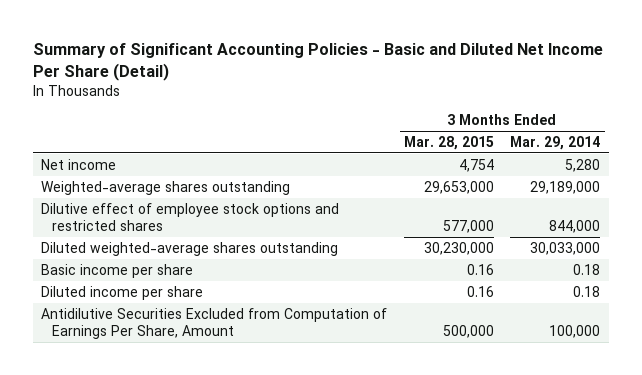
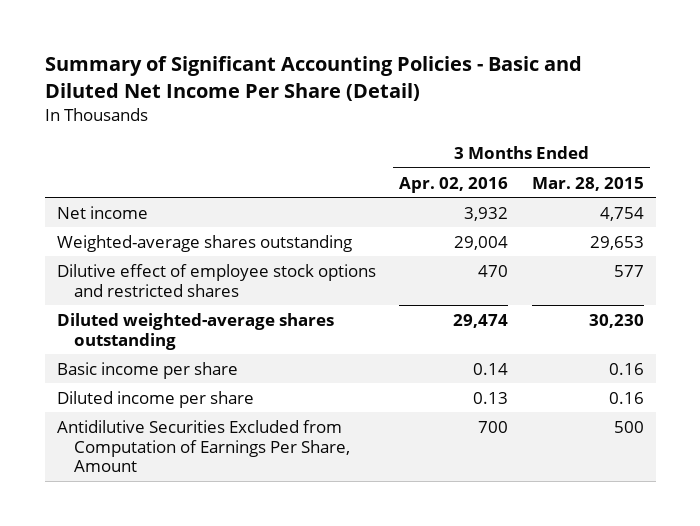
- | 3 Months Ended Mar. 28, 2015 | 3 Months Ended Mar. 29, 2014
+ | 3 Months Ended Apr. 02, 2016 | 3 Months Ended Mar. 28, 2015
- Weighted-average shares outstanding | 29,653,000 | 29,189,000
- Dilutive effect of employee stock options and restricted shares | 577,000 | 844,000
- Diluted weighted-average shares outstanding | 30,230,000 | 30,033,000
+ Weighted-average shares outstanding | 29,004 | 29,653
+ Dilutive effect of employee stock options and restricted shares | 470 | 577
+ Diluted weighted-average shares outstanding | 29,474 | 30,230
- Antidilutive Securities Excluded from Computation of Earnings Per Share, Amount | 500,000 | 100,000
+ Antidilutive Securities Excluded from Computation of Earnings Per Share, Amount | 700 | 500

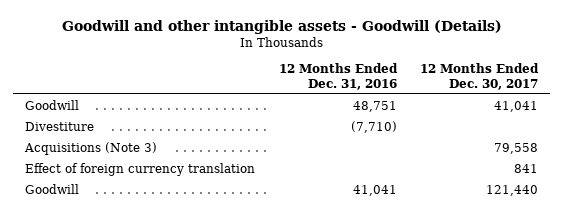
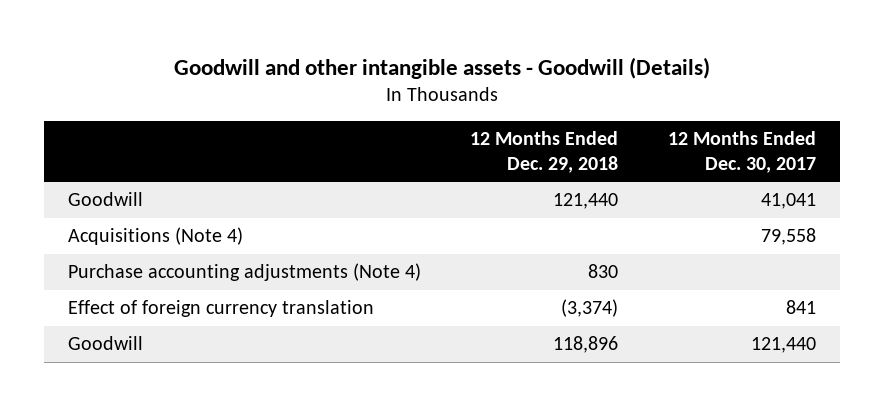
- | 12 Months Ended Dec. 31, 2016 | 12 Months Ended Dec. 30, 2017
+ | 12 Months Ended Dec. 29, 2018 | 12 Months Ended Dec. 30, 2017
- Divestiture | (7,710) |
- Acquisitions (Note 3) | | 79,558
+ Acquisitions (Note 4) | | 79,558
+ Purchase accounting adjustments (Note 4) | 830 |

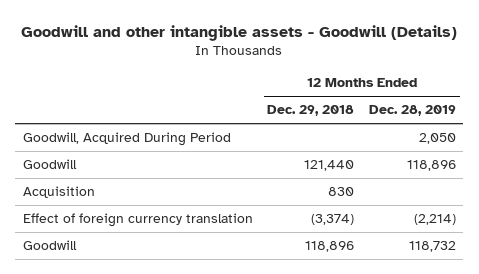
- | 12 Months Ended Dec. 29, 2018 | 12 Months Ended Dec. 30, 2017
+ | 12 Months Ended Dec. 29, 2018 | 12 Months Ended Dec. 28, 2019
+ Goodwill, Acquired During Period | | 2,050
- Acquisitions (Note 4) | | 79,558
- Purchase accounting adjustments (Note 4) | 830 |
+ Acquisition | 830 |

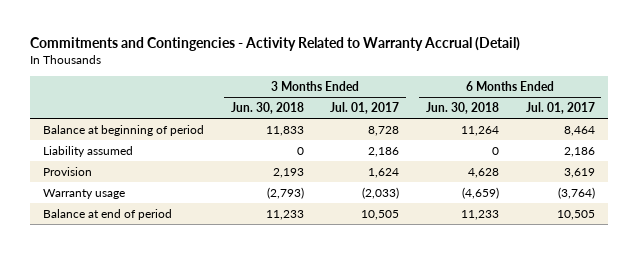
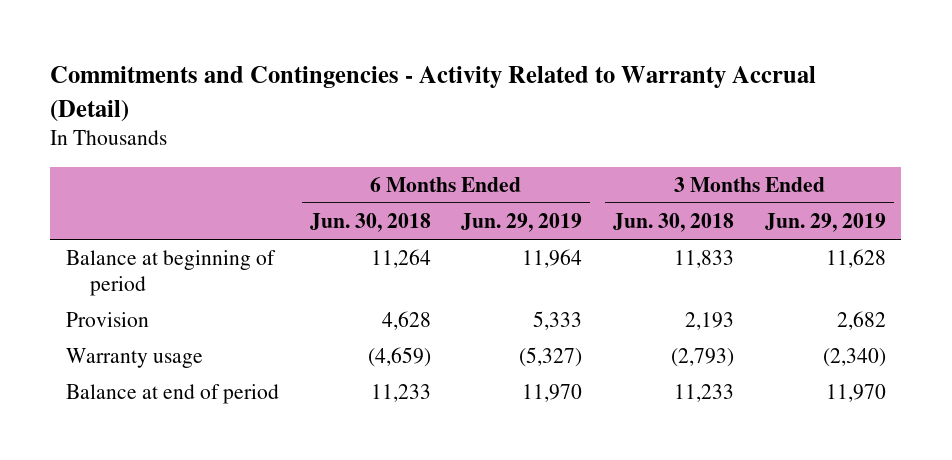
- | 3 Months Ended Jun. 30, 2018 | 3 Months Ended Jul. 01, 2017 | 6 Months Ended Jun. 30, 2018 | 6 Months Ended Jul. 01, 2017
+ | 6 Months Ended Jun. 30, 2018 | 6 Months Ended Jun. 29, 2019 | 3 Months Ended Jun. 30, 2018 | 3 Months Ended Jun. 29, 2019
- Liability assumed | 0 | 2,186 | 0 | 2,186

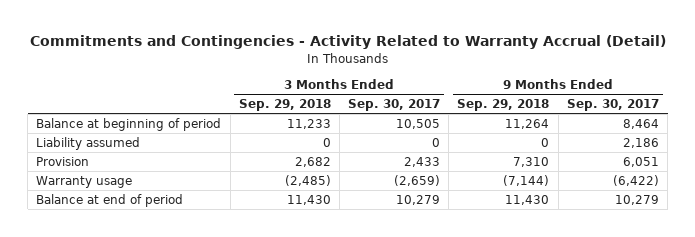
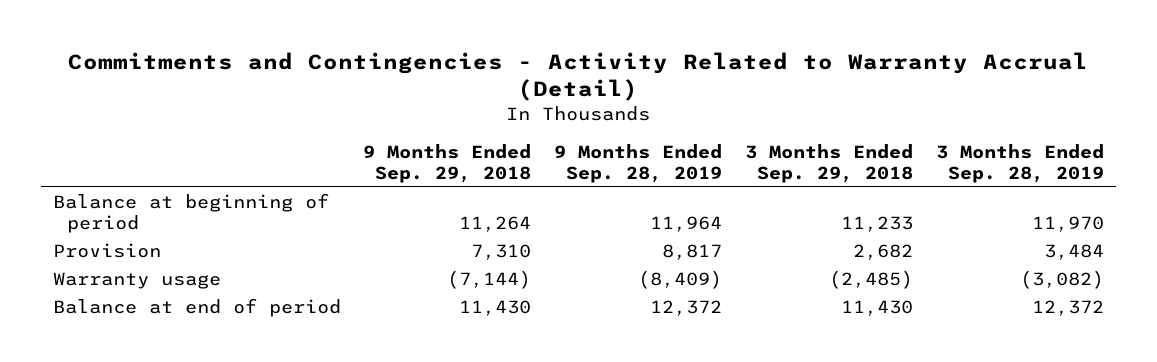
- | 3 Months Ended Sep. 29, 2018 | 3 Months Ended Sep. 30, 2017 | 9 Months Ended Sep. 29, 2018 | 9 Months Ended Sep. 30, 2017
+ | 9 Months Ended Sep. 29, 2018 | 9 Months Ended Sep. 28, 2019 | 3 Months Ended Sep. 29, 2018 | 3 Months Ended Sep. 28, 2019
- Liability assumed | 0 | 0 | 0 | 2,186

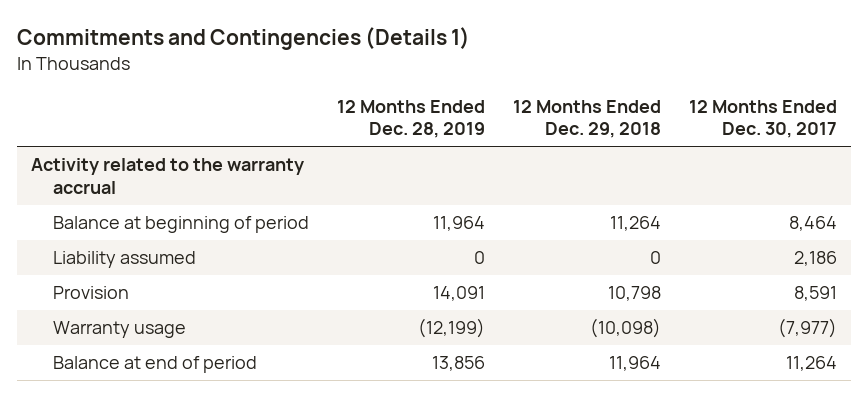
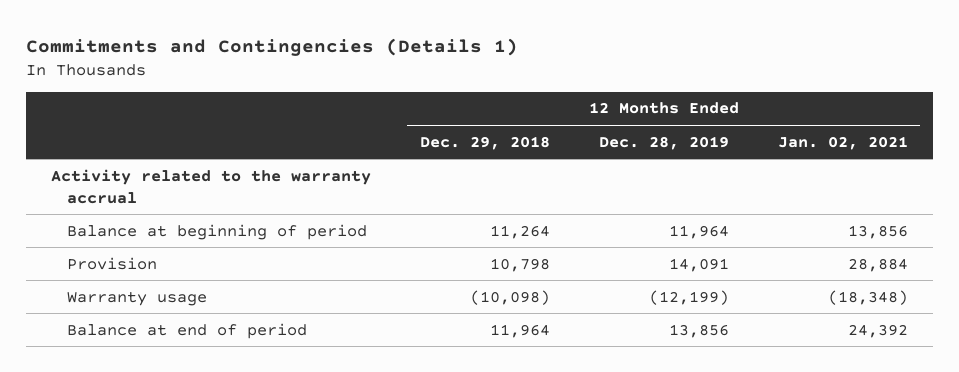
- | 12 Months Ended Dec. 28, 2019 | 12 Months Ended Dec. 29, 2018 | 12 Months Ended Dec. 30, 2017
+ | 12 Months Ended Dec. 29, 2018 | 12 Months Ended Dec. 28, 2019 | 12 Months Ended Jan. 02, 2021
- Liability assumed | 0 | 0 | 2,186

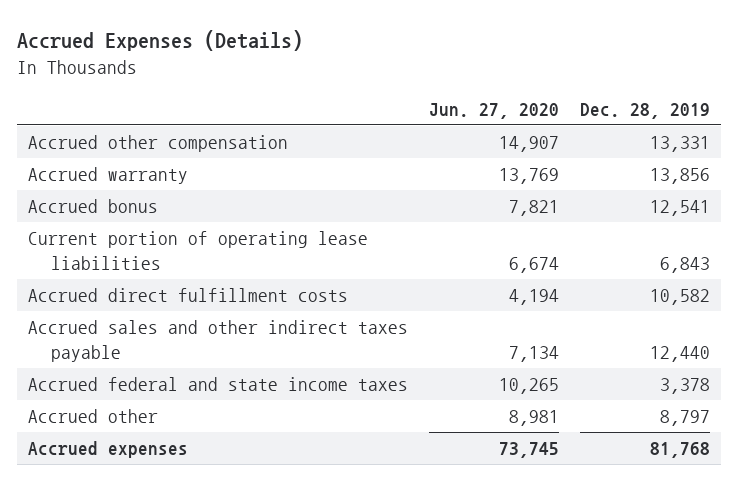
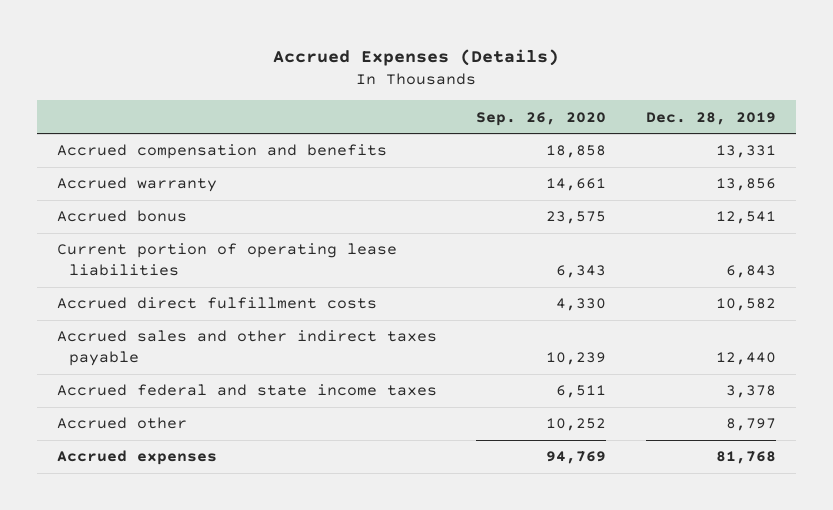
- | Jun. 27, 2020 | Dec. 28, 2019
+ | Sep. 26, 2020 | Dec. 28, 2019
- Accrued other compensation | 14,907 | 13,331
+ Accrued compensation and benefits | 18,858 | 13,331

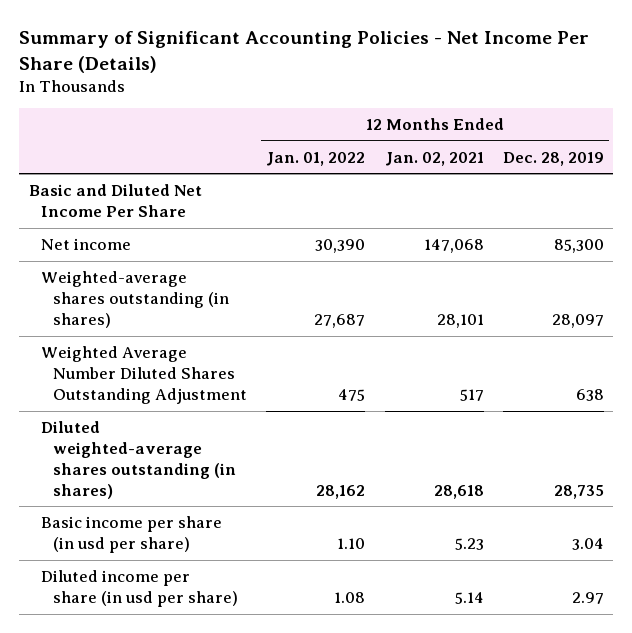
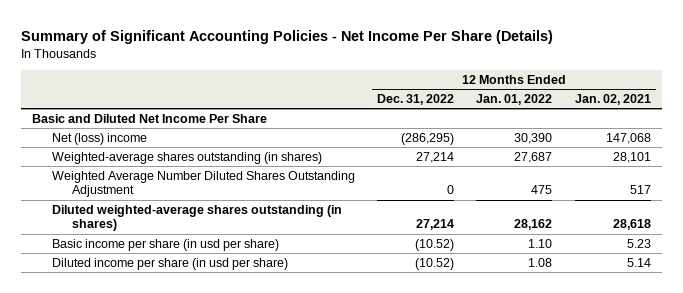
- | 12 Months Ended Jan. 01, 2022 | 12 Months Ended Jan. 02, 2021 | 12 Months Ended Dec. 28, 2019
+ | 12 Months Ended Dec. 31, 2022 | 12 Months Ended Jan. 01, 2022 | 12 Months Ended Jan. 02, 2021
- Net income | 30,390 | 147,068 | 85,300
+ Net (loss) income | (286,295) | 30,390 | 147,068

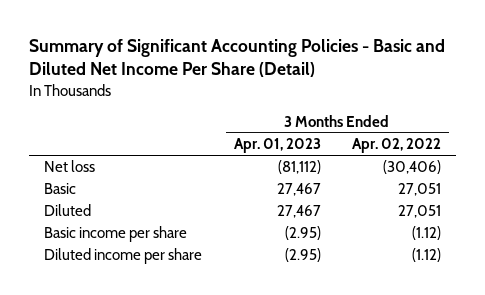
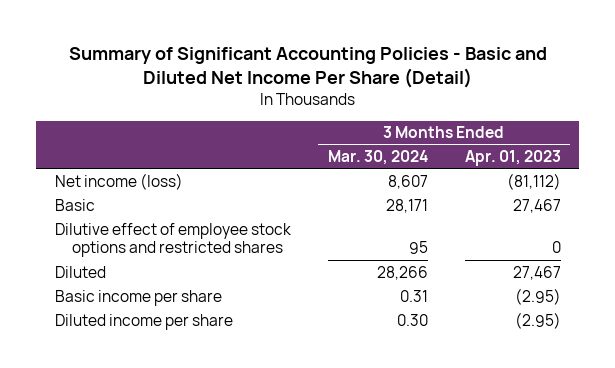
- | 3 Months Ended Apr. 01, 2023 | 3 Months Ended Apr. 02, 2022
+ | 3 Months Ended Mar. 30, 2024 | 3 Months Ended Apr. 01, 2023
- Net loss | (81,112) | (30,406)
+ Net income (loss) | 8,607 | (81,112)
+ Dilutive effect of employee stock options and restricted shares | 95 | 0

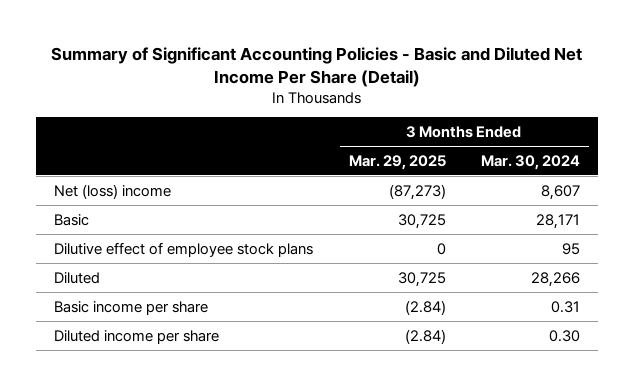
- | 3 Months Ended Mar. 30, 2024 | 3 Months Ended Apr. 01, 2023
+ | 3 Months Ended Mar. 29, 2025 | 3 Months Ended Mar. 30, 2024
- Net income (loss) | 8,607 | (81,112)
+ Net (loss) income | (87,273) | 8,607
- Dilutive effect of employee stock options and restricted shares | 95 | 0
+ Dilutive effect of employee stock plans | 0 | 95

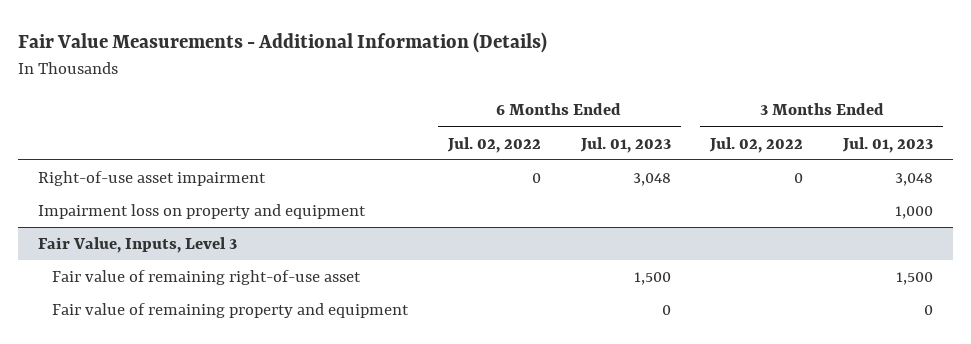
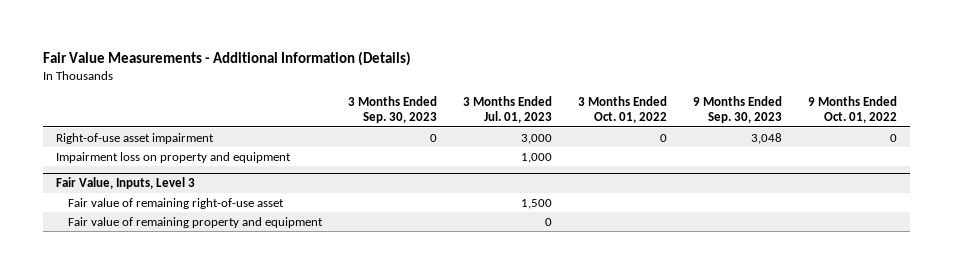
- | 6 Months Ended Jul. 02, 2022 | 6 Months Ended Jul. 01, 2023 | 3 Months Ended Jul. 02, 2022 | 3 Months Ended Jul. 01, 2023
+ | 3 Months Ended Sep. 30, 2023 | 3 Months Ended Jul. 01, 2023 | 3 Months Ended Oct. 01, 2022 | 9 Months Ended Sep. 30, 2023 | 9 Months Ended Oct. 01, 2022
- Right-of-use asset impairment | 0 | 3,048 | 0 | 3,048
+ Right-of-use asset impairment | 0 | 3,000 | 0 | 3,048 | 0

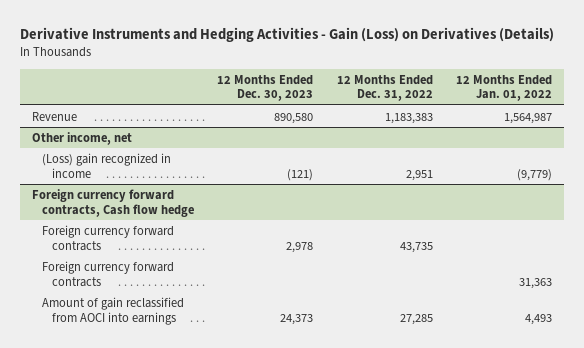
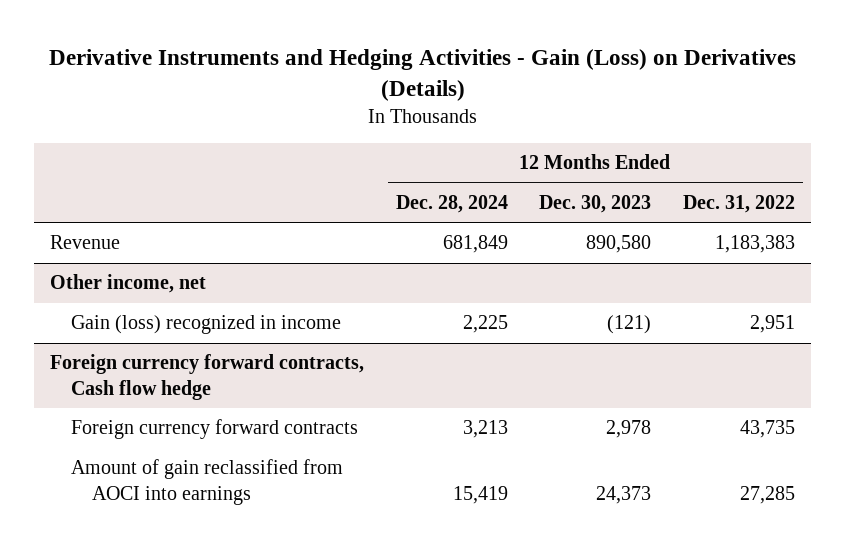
- | 12 Months Ended Dec. 30, 2023 | 12 Months Ended Dec. 31, 2022 | 12 Months Ended Jan. 01, 2022
+ | 12 Months Ended Dec. 28, 2024 | 12 Months Ended Dec. 30, 2023 | 12 Months Ended Dec. 31, 2022
@ Other income, net
- (Loss) gain recognized in income | (121) | 2,951 | (9,779)
+ Gain (loss) recognized in income | 2,225 | (121) | 2,951
@ Foreign currency forward contracts, Cash flow hedge
- Foreign currency forward contracts | | | 31,363

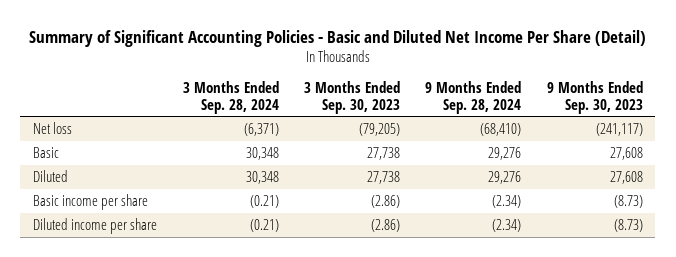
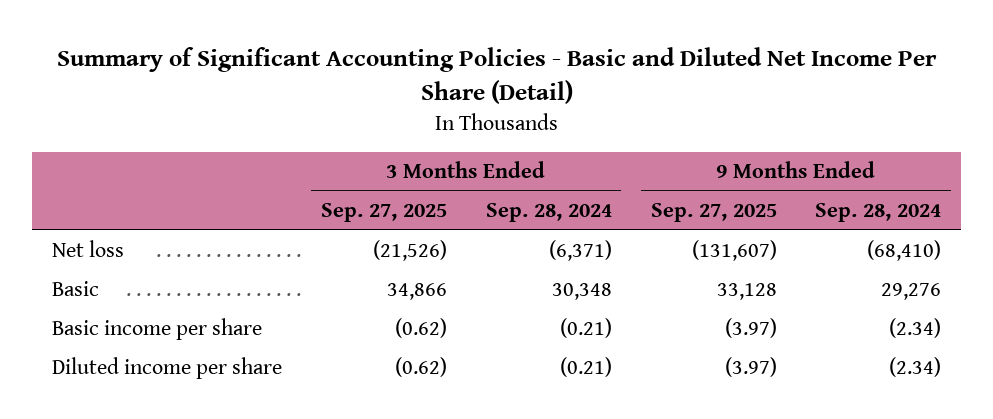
- | 3 Months Ended Sep. 28, 2024 | 3 Months Ended Sep. 30, 2023 | 9 Months Ended Sep. 28, 2024 | 9 Months Ended Sep. 30, 2023
+ | 3 Months Ended Sep. 27, 2025 | 3 Months Ended Sep. 28, 2024 | 9 Months Ended Sep. 27, 2025 | 9 Months Ended Sep. 28, 2024
- Diluted | 30,348 | 27,738 | 29,276 | 27,608

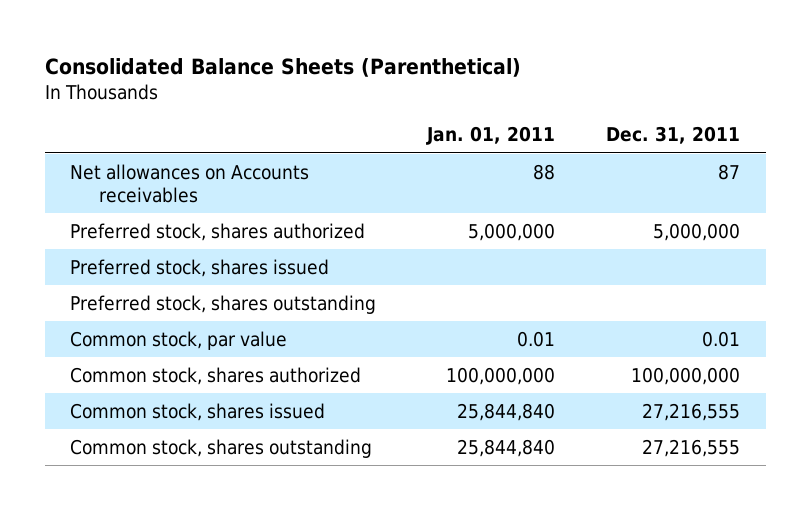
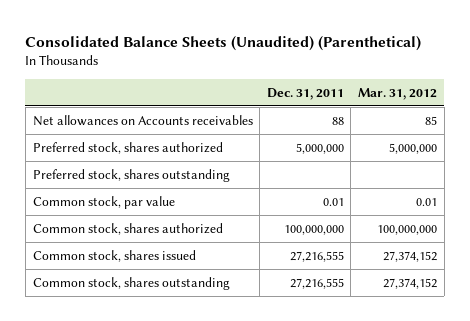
- Consolidated Balance Sheets (Parenthetical)
+ Consolidated Balance Sheets (Unaudited) (Parenthetical)
- | Jan. 01, 2011 | Dec. 31, 2011
+ | Dec. 31, 2011 | Mar. 31, 2012
- Net allowances on Accounts receivables | 88 | 87
+ Net allowances on Accounts receivables | 88 | 85
- Preferred stock, shares issued

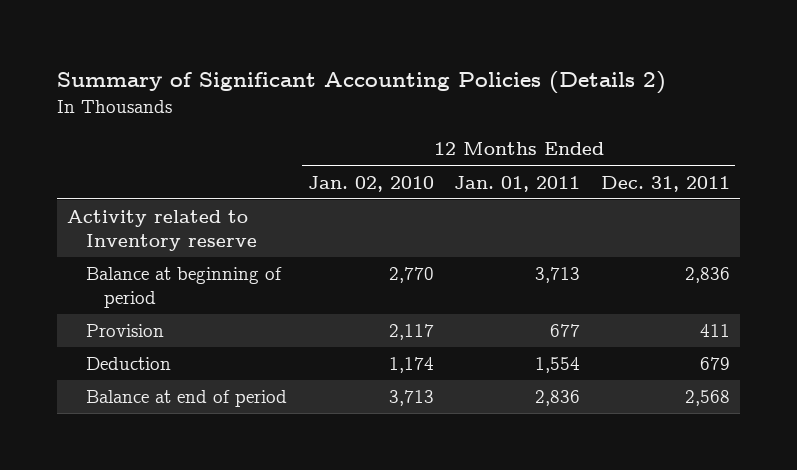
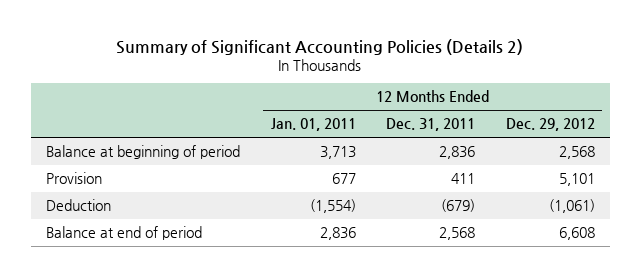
- | 12 Months Ended Jan. 02, 2010 | 12 Months Ended Jan. 01, 2011 | 12 Months Ended Dec. 31, 2011
+ | 12 Months Ended Jan. 01, 2011 | 12 Months Ended Dec. 31, 2011 | 12 Months Ended Dec. 29, 2012
- Activity related to Inventory reserve
- Deduction | 1,174 | 1,554 | 679
+ Deduction | (1,554) | (679) | (1,061)

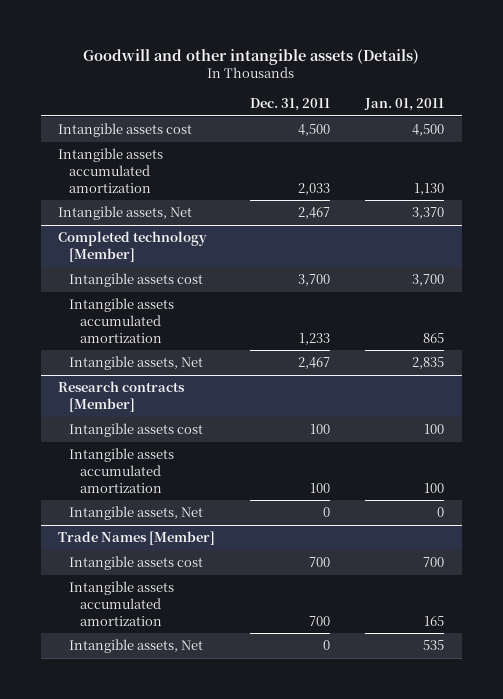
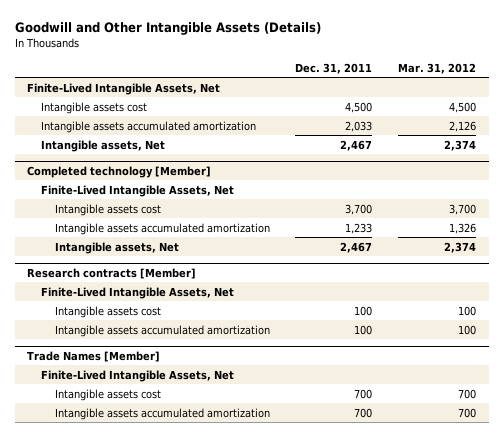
- Goodwill and other intangible assets (Details)
+ Goodwill and Other Intangible Assets (Details)
- | Dec. 31, 2011 | Jan. 01, 2011
+ | Dec. 31, 2011 | Mar. 31, 2012
+ Finite-Lived Intangible Assets, Net
@ Completed technology [Member]
+ Finite-Lived Intangible Assets, Net
@ Research contracts [Member]
+ Finite-Lived Intangible Assets, Net
- Intangible assets, Net | 0 | 0
@ Trade Names [Member]
+ Finite-Lived Intangible Assets, Net
- Intangible assets, Net | 0 | 535

